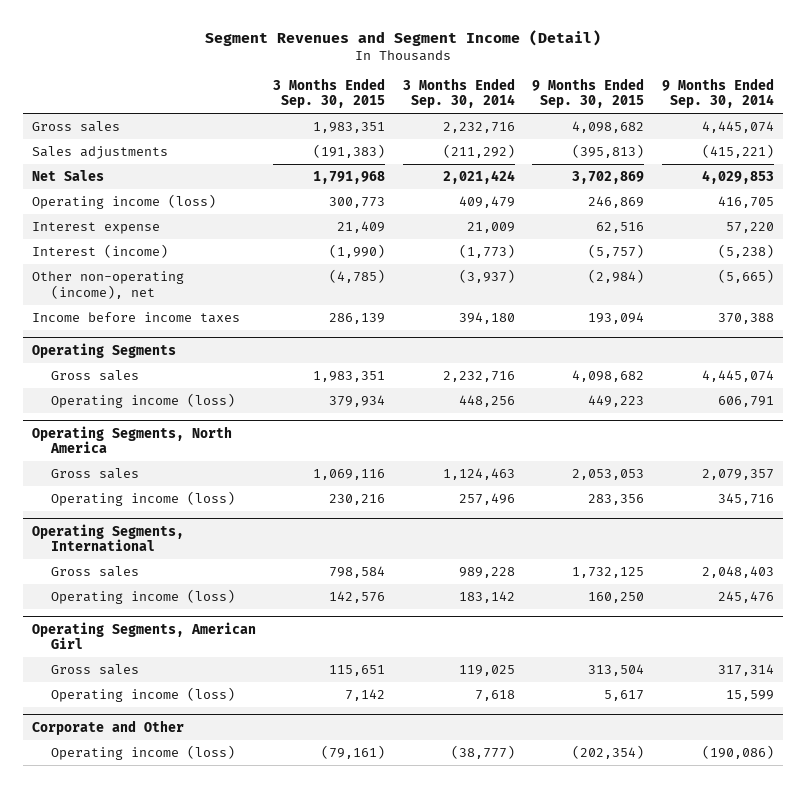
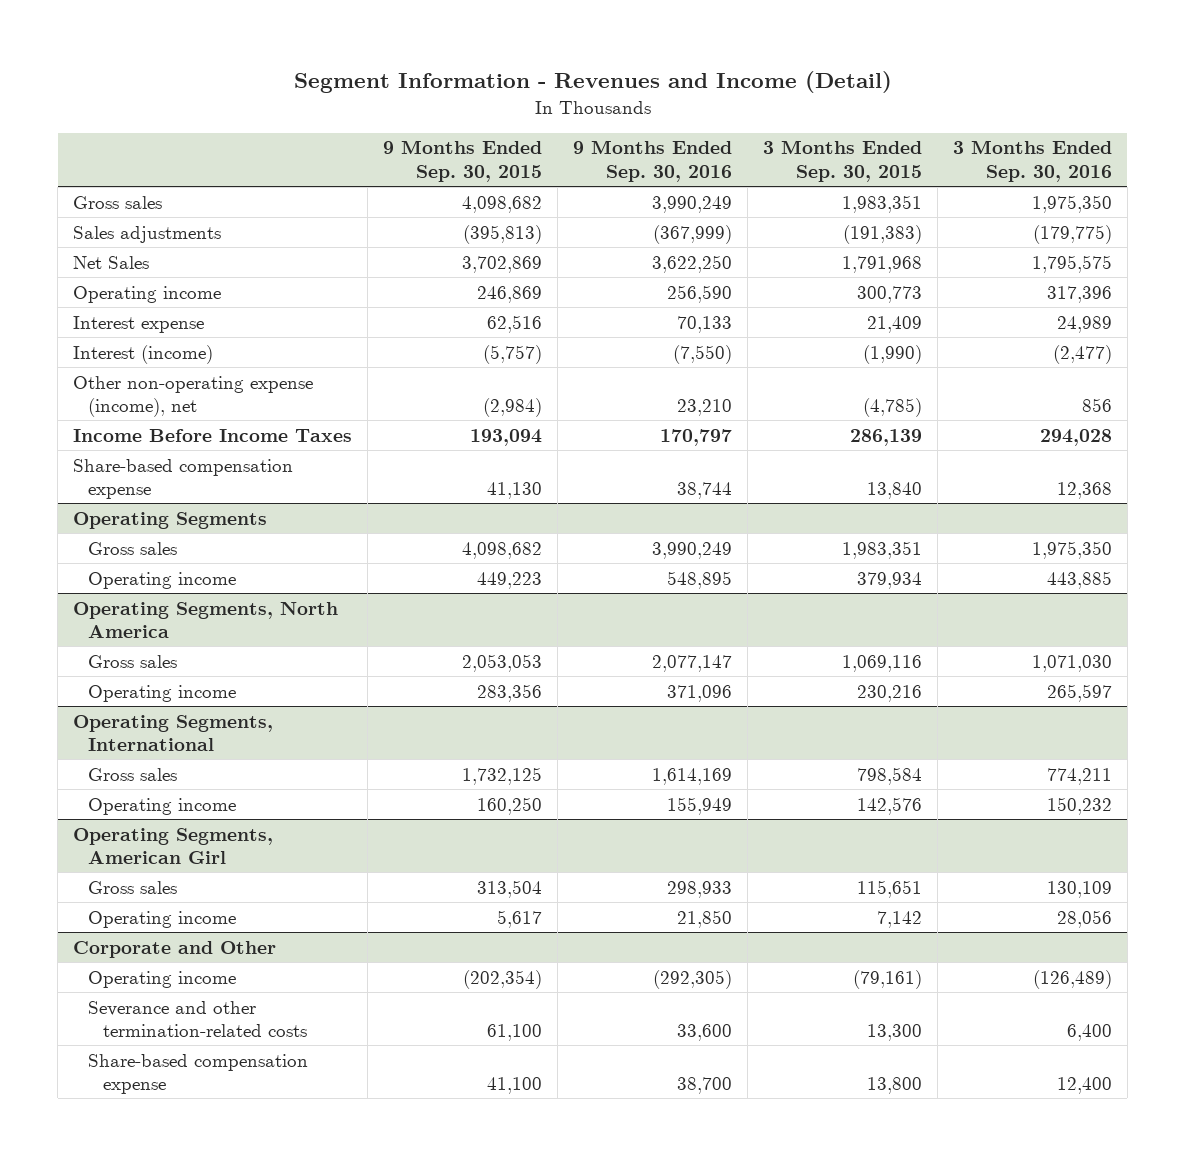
- Segment Revenues and Segment Income (Detail)
+ Segment Information - Revenues and Income (Detail)
- | 3 Months Ended Sep. 30, 2015 | 3 Months Ended Sep. 30, 2014 | 9 Months Ended Sep. 30, 2015 | 9 Months Ended Sep. 30, 2014
+ | 9 Months Ended Sep. 30, 2015 | 9 Months Ended Sep. 30, 2016 | 3 Months Ended Sep. 30, 2015 | 3 Months Ended Sep. 30, 2016
- Operating income (loss) | 300,773 | 409,479 | 246,869 | 416,705
+ Operating income | 246,869 | 256,590 | 300,773 | 317,396
- Other non-operating (income), net | (4,785) | (3,937) | (2,984) | (5,665)
- Income before income taxes | 286,139 | 394,180 | 193,094 | 370,388
+ Other non-operating expense (income), net | (2,984) | 23,210 | (4,785) | 856
+ Income Before Income Taxes | 193,094 | 170,797 | 286,139 | 294,028
+ Share-based compensation expense | 41,130 | 38,744 | 13,840 | 12,368
@ Operating Segments
- Operating income (loss) | 379,934 | 448,256 | 449,223 | 606,791
+ Operating income | 449,223 | 548,895 | 379,934 | 443,885
@ Operating Segments, North America
- Operating income (loss) | 230,216 | 257,496 | 283,356 | 345,716
+ Operating income | 283,356 | 371,096 | 230,216 | 265,597
@ Operating Segments, International
- Operating income (loss) | 142,576 | 183,142 | 160,250 | 245,476
+ Operating income | 160,250 | 155,949 | 142,576 | 150,232
@ Operating Segments, American Girl
- Operating income (loss) | 7,142 | 7,618 | 5,617 | 15,599
+ Operating income | 5,617 | 21,850 | 7,142 | 28,056
@ Corporate and Other
- Operating income (loss) | (79,161) | (38,777) | (202,354) | (190,086)
+ Operating income | (202,354) | (292,305) | (79,161) | (126,489)
+ Severance and other termination-related costs | 61,100 | 33,600 | 13,300 | 6,400
+ Share-based compensation expense | 41,100 | 38,700 | 13,800 | 12,400

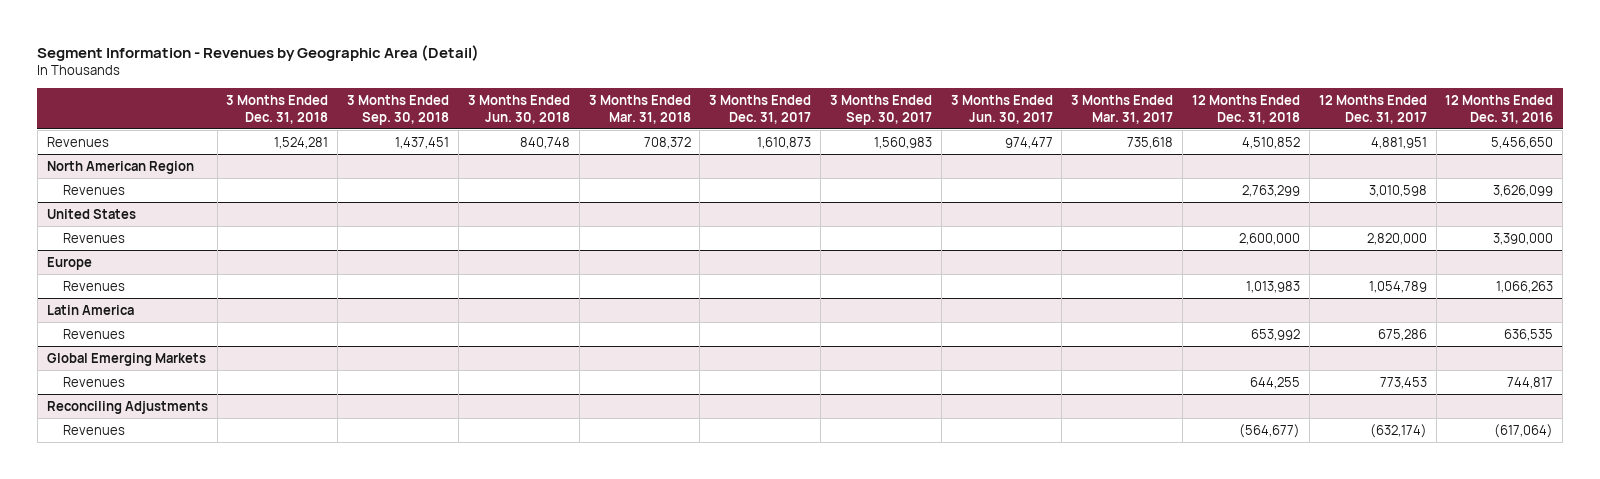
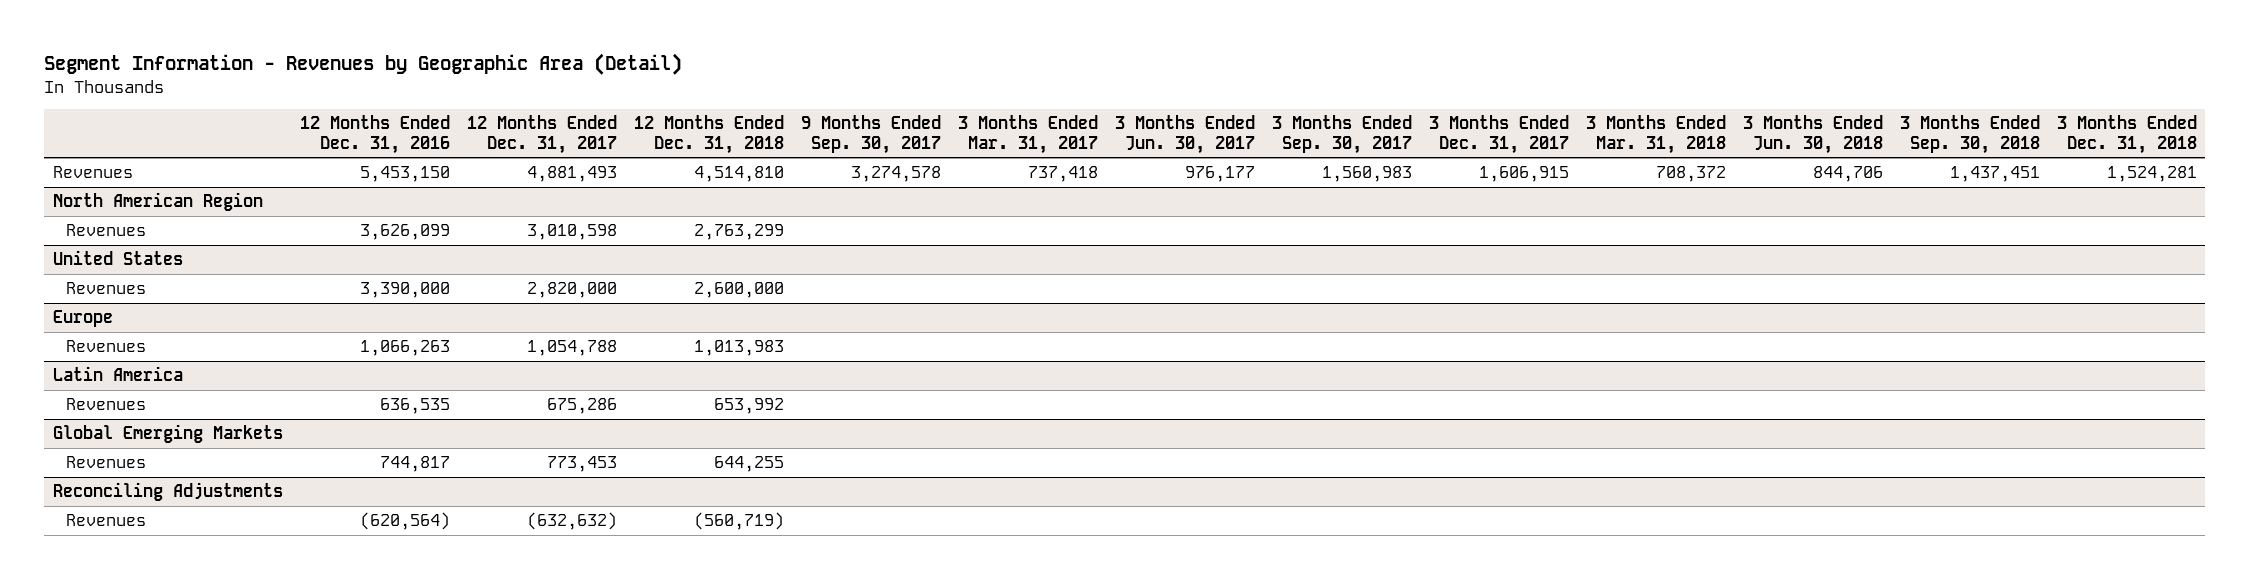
- | 3 Months Ended Dec. 31, 2018 | 3 Months Ended Sep. 30, 2018 | 3 Months Ended Jun. 30, 2018 | 3 Months Ended Mar. 31, 2018 | 3 Months Ended Dec. 31, 2017 | 3 Months Ended Sep. 30, 2017 | 3 Months Ended Jun. 30, 2017 | 3 Months Ended Mar. 31, 2017 | 12 Months Ended Dec. 31, 2018 | 12 Months Ended Dec. 31, 2017 | 12 Months Ended Dec. 31, 2016
+ | 12 Months Ended Dec. 31, 2016 | 12 Months Ended Dec. 31, 2017 | 12 Months Ended Dec. 31, 2018 | 9 Months Ended Sep. 30, 2017 | 3 Months Ended Mar. 31, 2017 | 3 Months Ended Jun. 30, 2017 | 3 Months Ended Sep. 30, 2017 | 3 Months Ended Dec. 31, 2017 | 3 Months Ended Mar. 31, 2018 | 3 Months Ended Jun. 30, 2018 | 3 Months Ended Sep. 30, 2018 | 3 Months Ended Dec. 31, 2018
- Revenues | 1,524,281 | 1,437,451 | 840,748 | 708,372 | 1,610,873 | 1,560,983 | 974,477 | 735,618 | 4,510,852 | 4,881,951 | 5,456,650
+ Revenues | 5,453,150 | 4,881,493 | 4,514,810 | 3,274,578 | 737,418 | 976,177 | 1,560,983 | 1,606,915 | 708,372 | 844,706 | 1,437,451 | 1,524,281
@ Europe
- Revenues | | | | | | | | | 1,013,983 | 1,054,789 | 1,066,263
+ Revenues | 1,066,263 | 1,054,788 | 1,013,983 | | | | | | | | |
@ Reconciling Adjustments
- Revenues | | | | | | | | | (564,677) | (632,174) | (617,064)
+ Revenues | (620,564) | (632,632) | (560,719) | | | | | | | | |

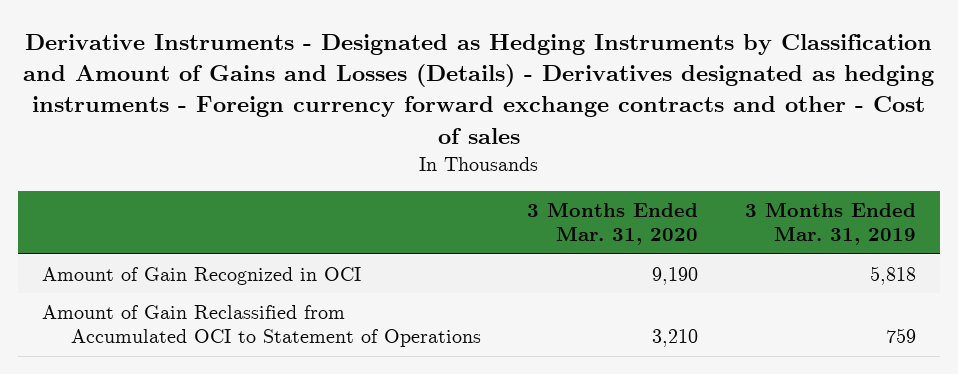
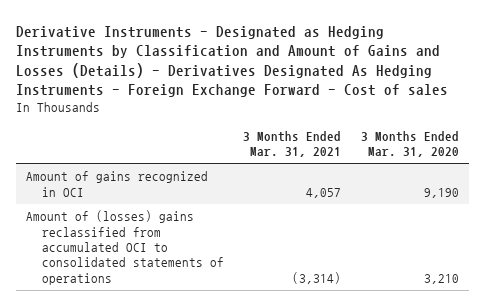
- Derivative Instruments - Designated as Hedging Instruments by Classification and Amount of Gains and Losses (Details) - Derivatives designated as hedging instruments - Foreign currency forward exchange contracts and other - Cost of sales
+ Derivative Instruments - Designated as Hedging Instruments by Classification and Amount of Gains and Losses (Details) - Derivatives Designated As Hedging Instruments - Foreign Exchange Forward - Cost of sales
- | 3 Months Ended Mar. 31, 2020 | 3 Months Ended Mar. 31, 2019
+ | 3 Months Ended Mar. 31, 2021 | 3 Months Ended Mar. 31, 2020
- Amount of Gain Recognized in OCI | 9,190 | 5,818
- Amount of Gain Reclassified from Accumulated OCI to Statement of Operations | 3,210 | 759
+ Amount of gains recognized in OCI | 4,057 | 9,190
+ Amount of (losses) gains reclassified from accumulated OCI to consolidated statements of operations | (3,314) | 3,210

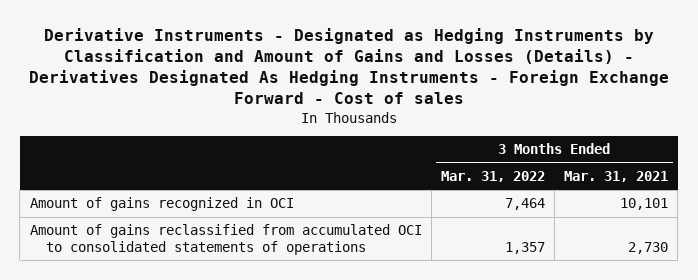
- | 3 Months Ended Mar. 31, 2021 | 3 Months Ended Mar. 31, 2020
+ | 3 Months Ended Mar. 31, 2022 | 3 Months Ended Mar. 31, 2021
- Amount of gains recognized in OCI | 4,057 | 9,190
- Amount of (losses) gains reclassified from accumulated OCI to consolidated statements of operations | (3,314) | 3,210
+ Amount of gains recognized in OCI | 7,464 | 10,101
+ Amount of gains reclassified from accumulated OCI to consolidated statements of operations | 1,357 | 2,730

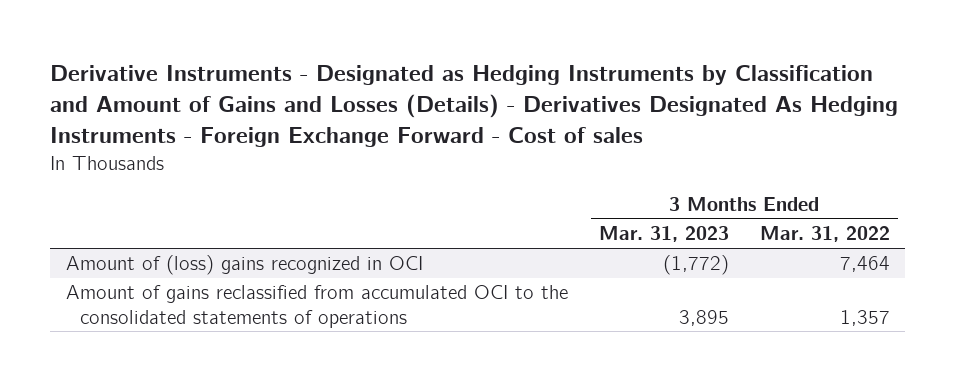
- | 3 Months Ended Mar. 31, 2022 | 3 Months Ended Mar. 31, 2021
+ | 3 Months Ended Mar. 31, 2023 | 3 Months Ended Mar. 31, 2022
- Amount of gains recognized in OCI | 7,464 | 10,101
- Amount of gains reclassified from accumulated OCI to consolidated statements of operations | 1,357 | 2,730
+ Amount of (loss) gains recognized in OCI | (1,772) | 7,464
+ Amount of gains reclassified from accumulated OCI to the consolidated statements of operations | 3,895 | 1,357

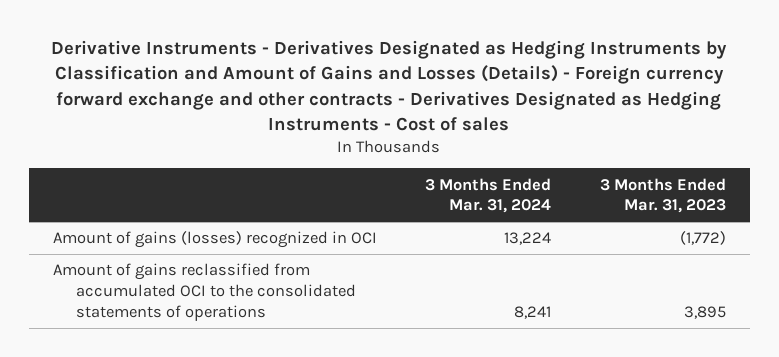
- Derivative Instruments - Designated as Hedging Instruments by Classification and Amount of Gains and Losses (Details) - Derivatives Designated As Hedging Instruments - Foreign Exchange Forward - Cost of sales
+ Derivative Instruments - Derivatives Designated as Hedging Instruments by Classification and Amount of Gains and Losses (Details) - Foreign currency forward exchange and other contracts - Derivatives Designated as Hedging Instruments - Cost of sales
- | 3 Months Ended Mar. 31, 2023 | 3 Months Ended Mar. 31, 2022
+ | 3 Months Ended Mar. 31, 2024 | 3 Months Ended Mar. 31, 2023
- Amount of (loss) gains recognized in OCI | (1,772) | 7,464
+ Amount of gains (losses) recognized in OCI | 13,224 | (1,772)

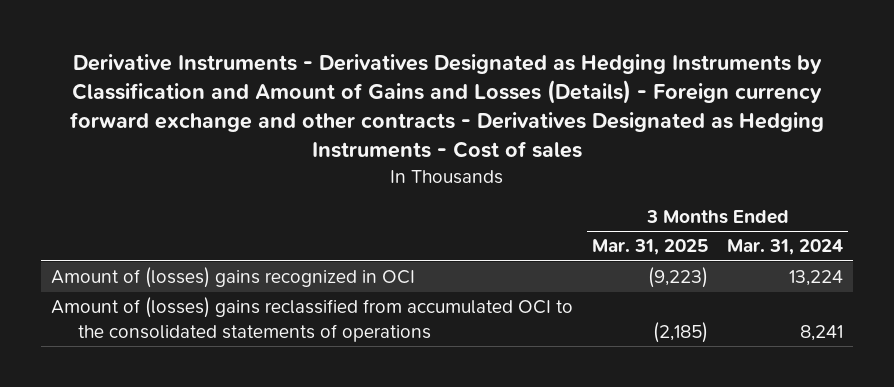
- | 3 Months Ended Mar. 31, 2024 | 3 Months Ended Mar. 31, 2023
+ | 3 Months Ended Mar. 31, 2025 | 3 Months Ended Mar. 31, 2024
- Amount of gains (losses) recognized in OCI | 13,224 | (1,772)
- Amount of gains reclassified from accumulated OCI to the consolidated statements of operations | 8,241 | 3,895
+ Amount of (losses) gains recognized in OCI | (9,223) | 13,224
+ Amount of (losses) gains reclassified from accumulated OCI to the consolidated statements of operations | (2,185) | 8,241

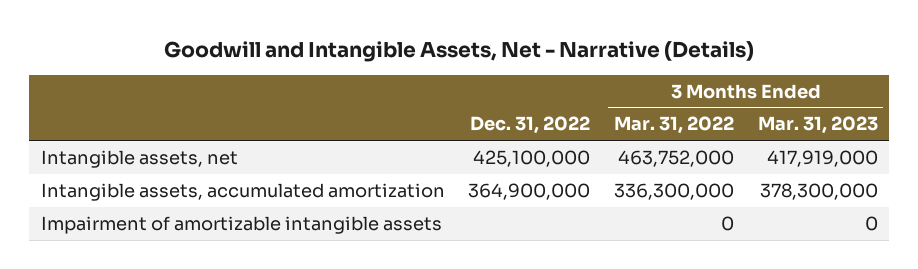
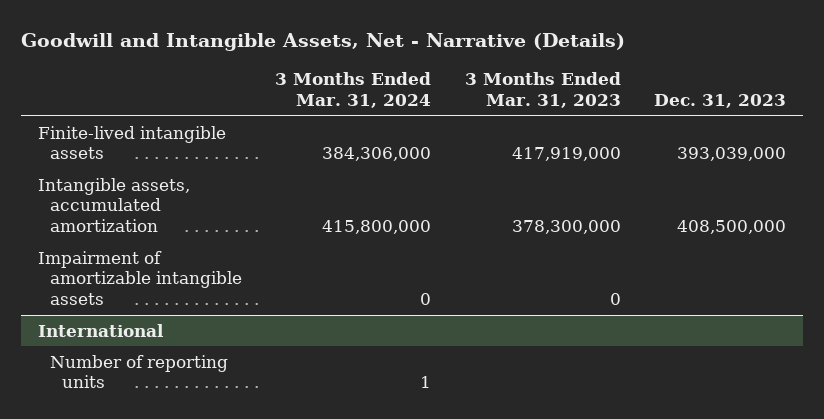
- | Dec. 31, 2022 | 3 Months Ended Mar. 31, 2022 | 3 Months Ended Mar. 31, 2023
+ | 3 Months Ended Mar. 31, 2024 | 3 Months Ended Mar. 31, 2023 | Dec. 31, 2023
- Intangible assets, net | 425,100,000 | 463,752,000 | 417,919,000
+ Finite-lived intangible assets | 384,306,000 | 417,919,000 | 393,039,000
+ International
+ Number of reporting units | 1 | |

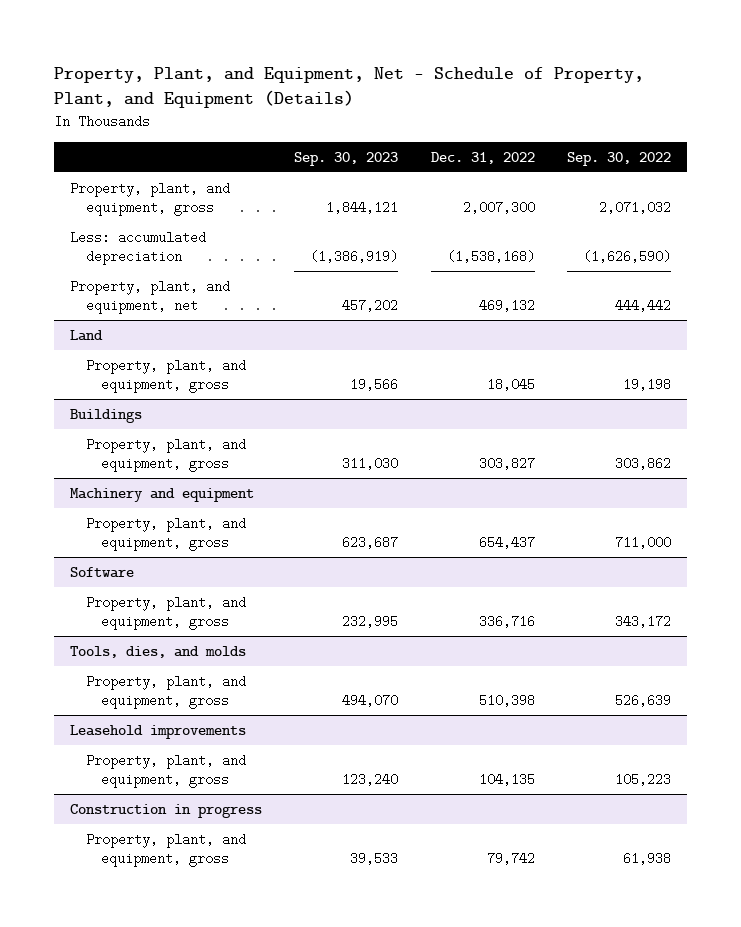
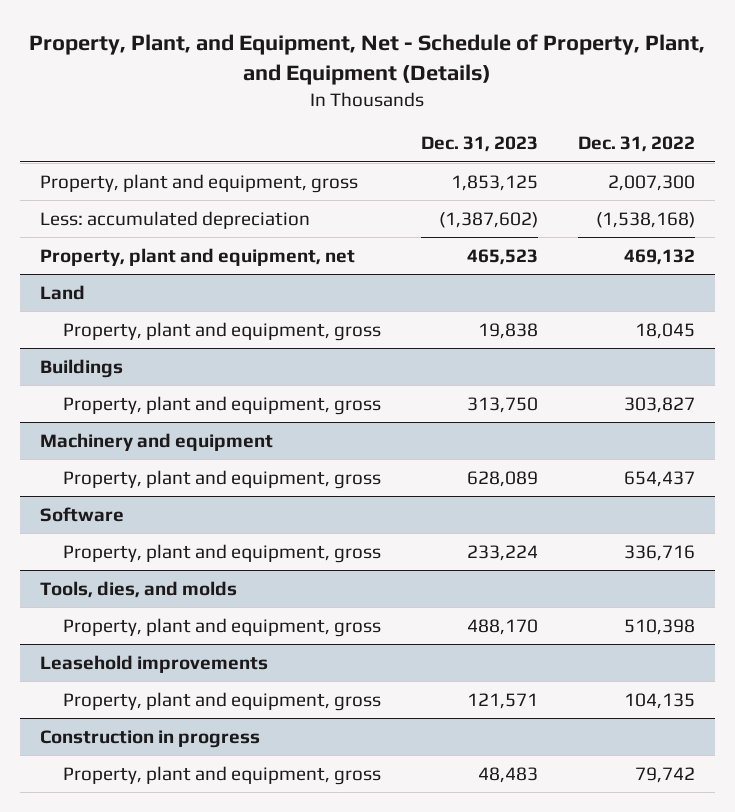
- | Sep. 30, 2023 | Dec. 31, 2022 | Sep. 30, 2022
+ | Dec. 31, 2023 | Dec. 31, 2022
- Property, plant, and equipment, gross | 1,844,121 | 2,007,300 | 2,071,032
+ Property, plant and equipment, gross | 1,853,125 | 2,007,300
- Property, plant, and equipment, net | 457,202 | 469,132 | 444,442
+ Property, plant and equipment, net | 465,523 | 469,132
@ Land
- Property, plant, and equipment, gross | 19,566 | 18,045 | 19,198
+ Property, plant and equipment, gross | 19,838 | 18,045
@ Buildings
- Property, plant, and equipment, gross | 311,030 | 303,827 | 303,862
+ Property, plant and equipment, gross | 313,750 | 303,827
@ Machinery and equipment
- Property, plant, and equipment, gross | 623,687 | 654,437 | 711,000
+ Property, plant and equipment, gross | 628,089 | 654,437
@ Software
- Property, plant, and equipment, gross | 232,995 | 336,716 | 343,172
+ Property, plant and equipment, gross | 233,224 | 336,716
@ Tools, dies, and molds
- Property, plant, and equipment, gross | 494,070 | 510,398 | 526,639
+ Property, plant and equipment, gross | 488,170 | 510,398
@ Leasehold improvements
- Property, plant, and equipment, gross | 123,240 | 104,135 | 105,223
+ Property, plant and equipment, gross | 121,571 | 104,135
@ Construction in progress
- Property, plant, and equipment, gross | 39,533 | 79,742 | 61,938
+ Property, plant and equipment, gross | 48,483 | 79,742

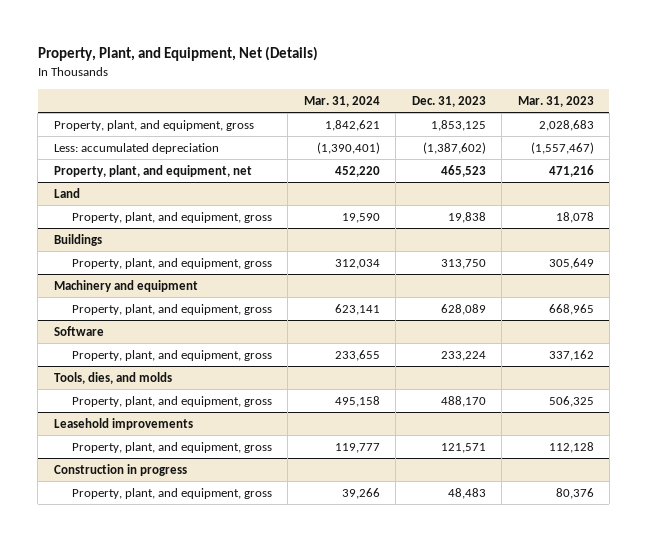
- Property, Plant, and Equipment, Net - Schedule of Property, Plant, and Equipment (Details)
+ Property, Plant, and Equipment, Net (Details)
- | Dec. 31, 2023 | Dec. 31, 2022
+ | Mar. 31, 2024 | Dec. 31, 2023 | Mar. 31, 2023
- Property, plant and equipment, gross | 1,853,125 | 2,007,300
+ Property, plant, and equipment, gross | 1,842,621 | 1,853,125 | 2,028,683
- Property, plant and equipment, net | 465,523 | 469,132
+ Property, plant, and equipment, net | 452,220 | 465,523 | 471,216
@ Land
- Property, plant and equipment, gross | 19,838 | 18,045
+ Property, plant, and equipment, gross | 19,590 | 19,838 | 18,078
@ Buildings
- Property, plant and equipment, gross | 313,750 | 303,827
+ Property, plant, and equipment, gross | 312,034 | 313,750 | 305,649
@ Machinery and equipment
- Property, plant and equipment, gross | 628,089 | 654,437
+ Property, plant, and equipment, gross | 623,141 | 628,089 | 668,965
@ Software
- Property, plant and equipment, gross | 233,224 | 336,716
+ Property, plant, and equipment, gross | 233,655 | 233,224 | 337,162
@ Tools, dies, and molds
- Property, plant and equipment, gross | 488,170 | 510,398
+ Property, plant, and equipment, gross | 495,158 | 488,170 | 506,325
@ Leasehold improvements
- Property, plant and equipment, gross | 121,571 | 104,135
+ Property, plant, and equipment, gross | 119,777 | 121,571 | 112,128
@ Construction in progress
- Property, plant and equipment, gross | 48,483 | 79,742
+ Property, plant, and equipment, gross | 39,266 | 48,483 | 80,376

